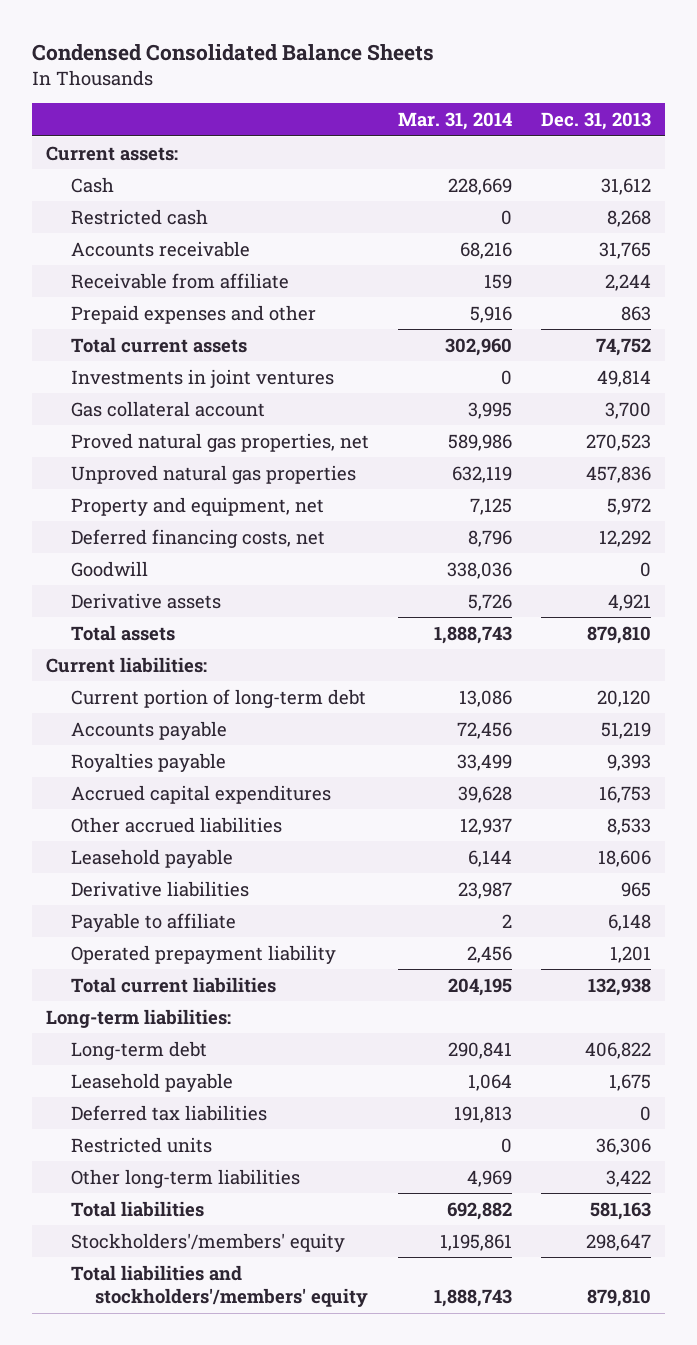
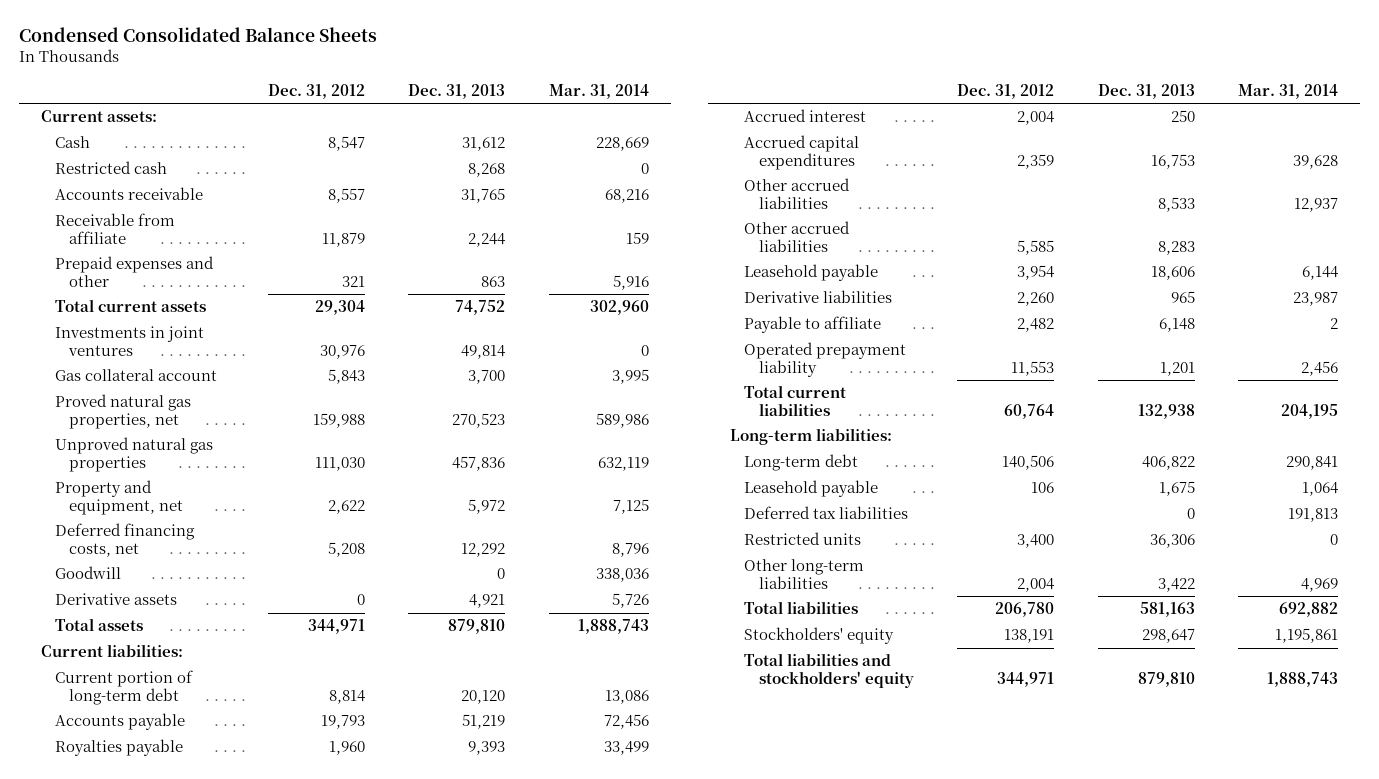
- | Mar. 31, 2014 | Dec. 31, 2013
+ | Dec. 31, 2012 | Dec. 31, 2013 | Mar. 31, 2014
+ Accrued interest | 2,004 | 250 |
+ Other accrued liabilities | 5,585 | 8,283 |
- Stockholders'/members' equity | 1,195,861 | 298,647
- Total liabilities and stockholders'/members' equity | 1,888,743 | 879,810
+ Stockholders' equity | 138,191 | 298,647 | 1,195,861
+ Total liabilities and stockholders' equity | 344,971 | 879,810 | 1,888,743

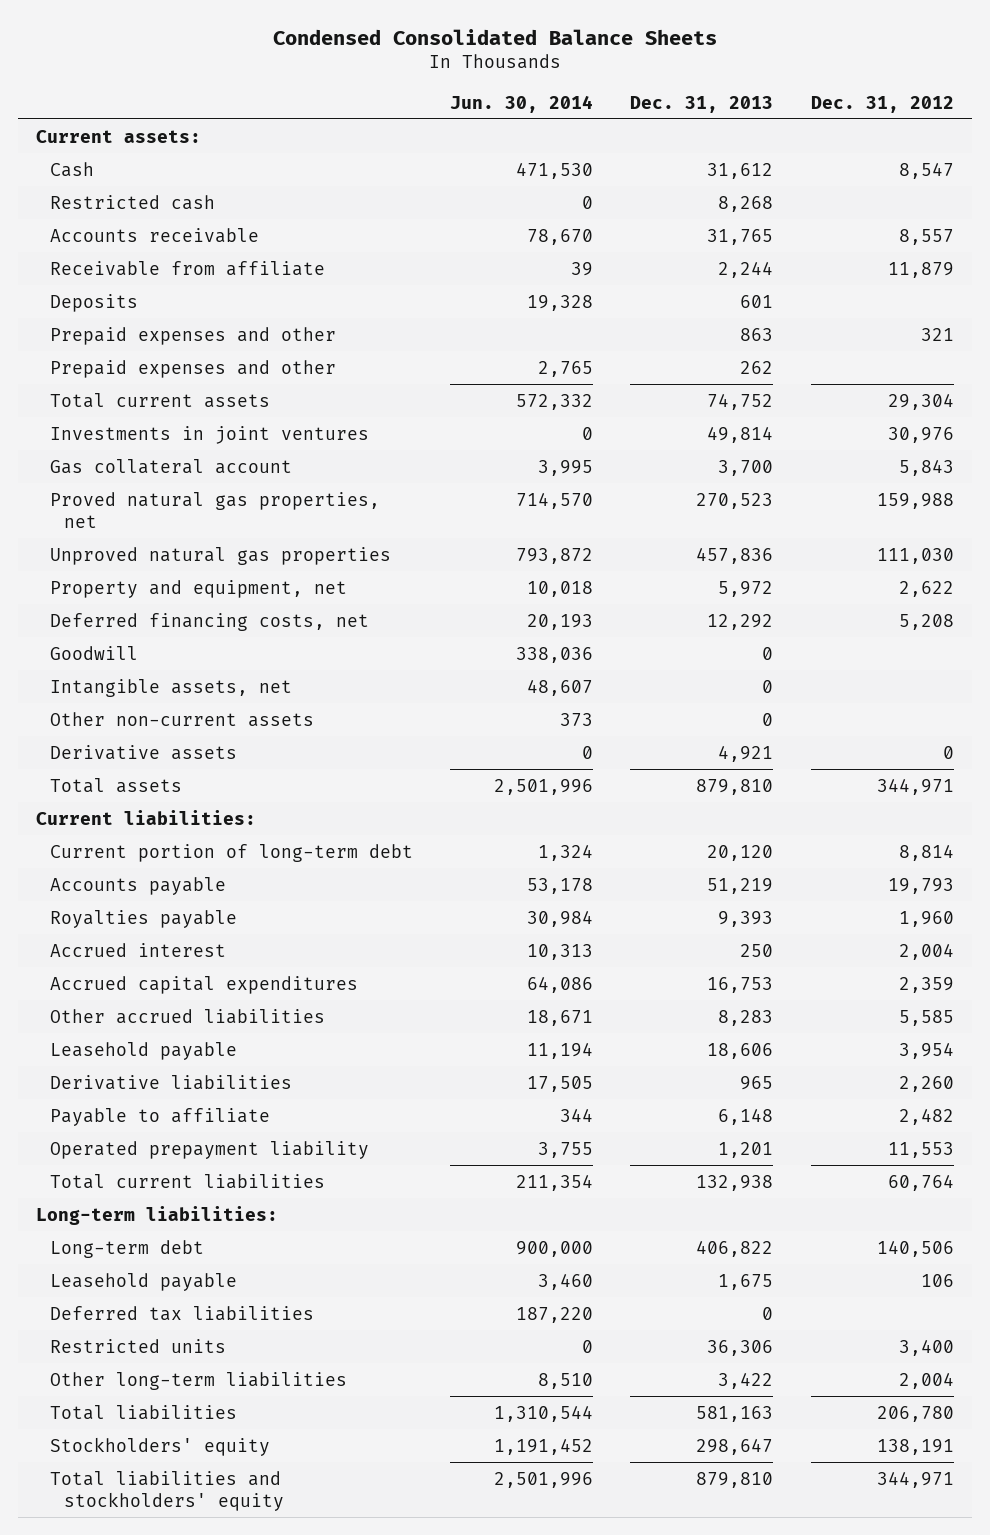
- | Dec. 31, 2012 | Dec. 31, 2013 | Mar. 31, 2014
+ | Jun. 30, 2014 | Dec. 31, 2013 | Dec. 31, 2012
+ Deposits | 19,328 | 601 |
+ Prepaid expenses and other | 2,765 | 262 |
+ Intangible assets, net | 48,607 | 0 |
+ Other non-current assets | 373 | 0 |
- Other accrued liabilities | | 8,533 | 12,937

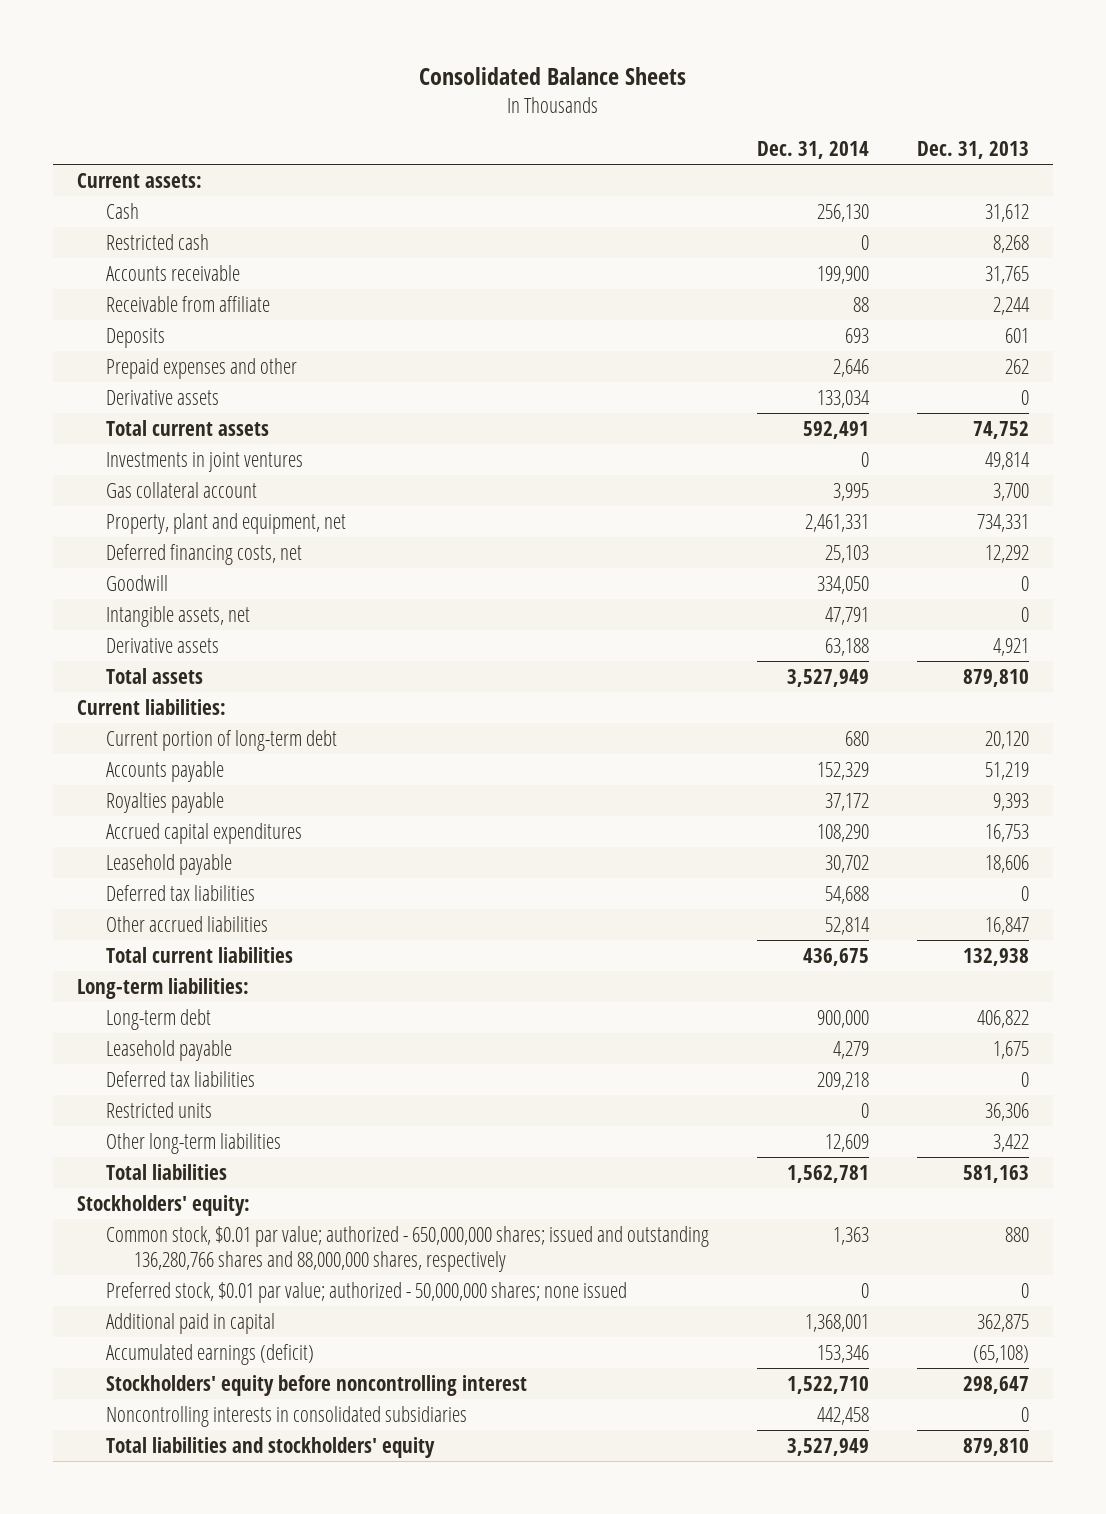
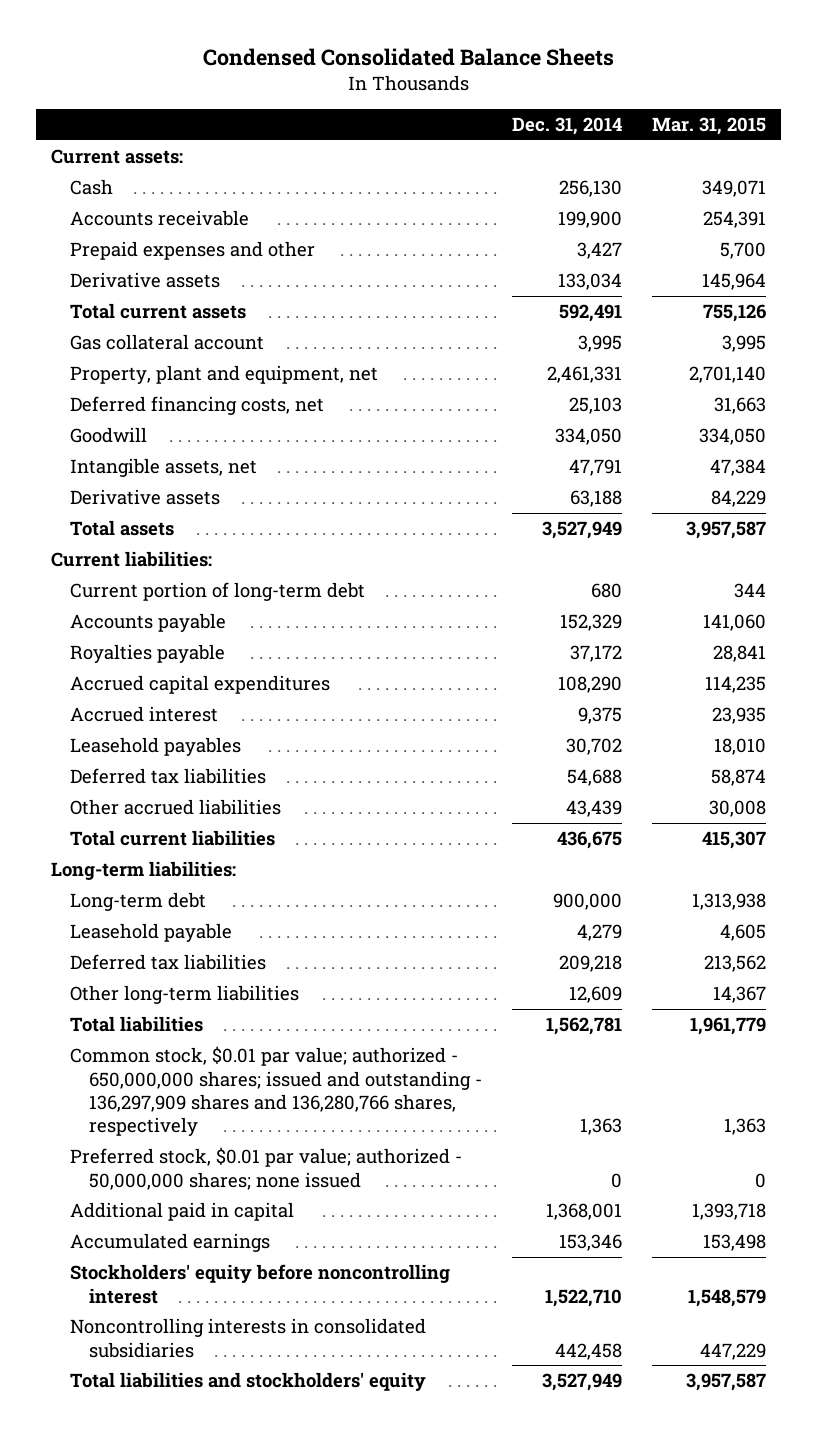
- Consolidated Balance Sheets
+ Condensed Consolidated Balance Sheets
- | Dec. 31, 2014 | Dec. 31, 2013
+ | Dec. 31, 2014 | Mar. 31, 2015
- Restricted cash | 0 | 8,268
- Receivable from affiliate | 88 | 2,244
- Deposits | 693 | 601
- Prepaid expenses and other | 2,646 | 262
+ Prepaid expenses and other | 3,427 | 5,700
- Investments in joint ventures | 0 | 49,814
- Leasehold payable | 30,702 | 18,606
+ Accrued interest | 9,375 | 23,935
+ Leasehold payables | 30,702 | 18,010
- Other accrued liabilities | 52,814 | 16,847
+ Other accrued liabilities | 43,439 | 30,008
- Restricted units | 0 | 36,306
- Stockholders' equity:
- Common stock, $0.01 par value; authorized - 650,000,000 shares; issued and outstanding 136,280,766 shares and 88,000,000 shares, respectively | 1,363 | 880
+ Common stock, $0.01 par value; authorized - 650,000,000 shares; issued and outstanding - 136,297,909 shares and 136,280,766 shares, respectively | 1,363 | 1,363
- Accumulated earnings (deficit) | 153,346 | (65,108)
+ Accumulated earnings | 153,346 | 153,498

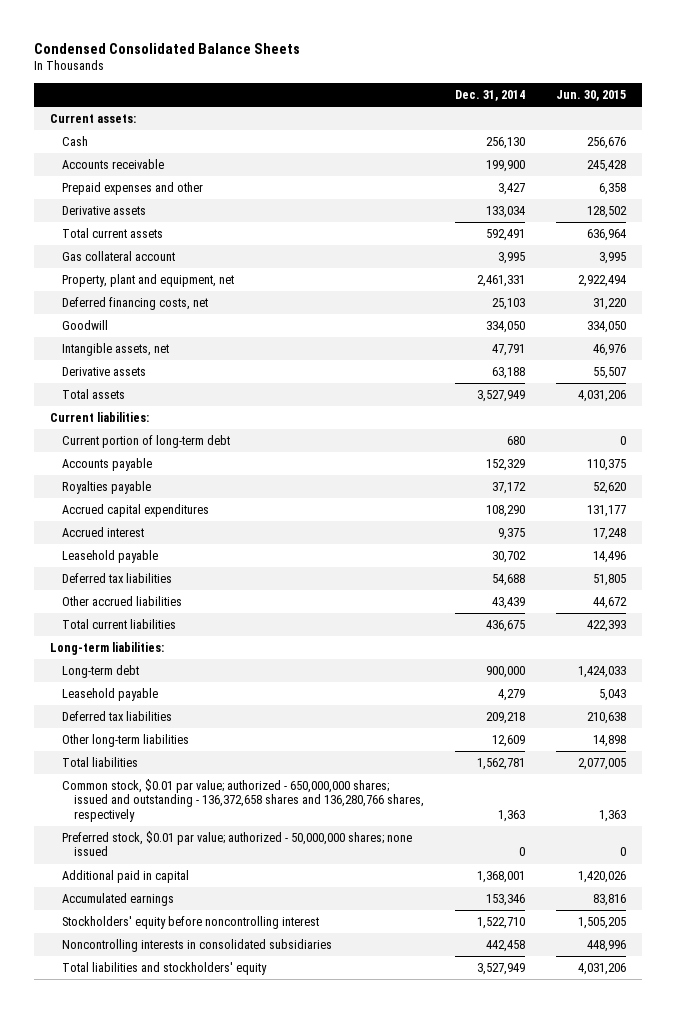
- | Dec. 31, 2014 | Mar. 31, 2015
+ | Dec. 31, 2014 | Jun. 30, 2015
- Leasehold payables | 30,702 | 18,010
+ Leasehold payable | 30,702 | 14,496
- Common stock, $0.01 par value; authorized - 650,000,000 shares; issued and outstanding - 136,297,909 shares and 136,280,766 shares, respectively | 1,363 | 1,363
+ Common stock, $0.01 par value; authorized - 650,000,000 shares; issued and outstanding - 136,372,658 shares and 136,280,766 shares, respectively | 1,363 | 1,363

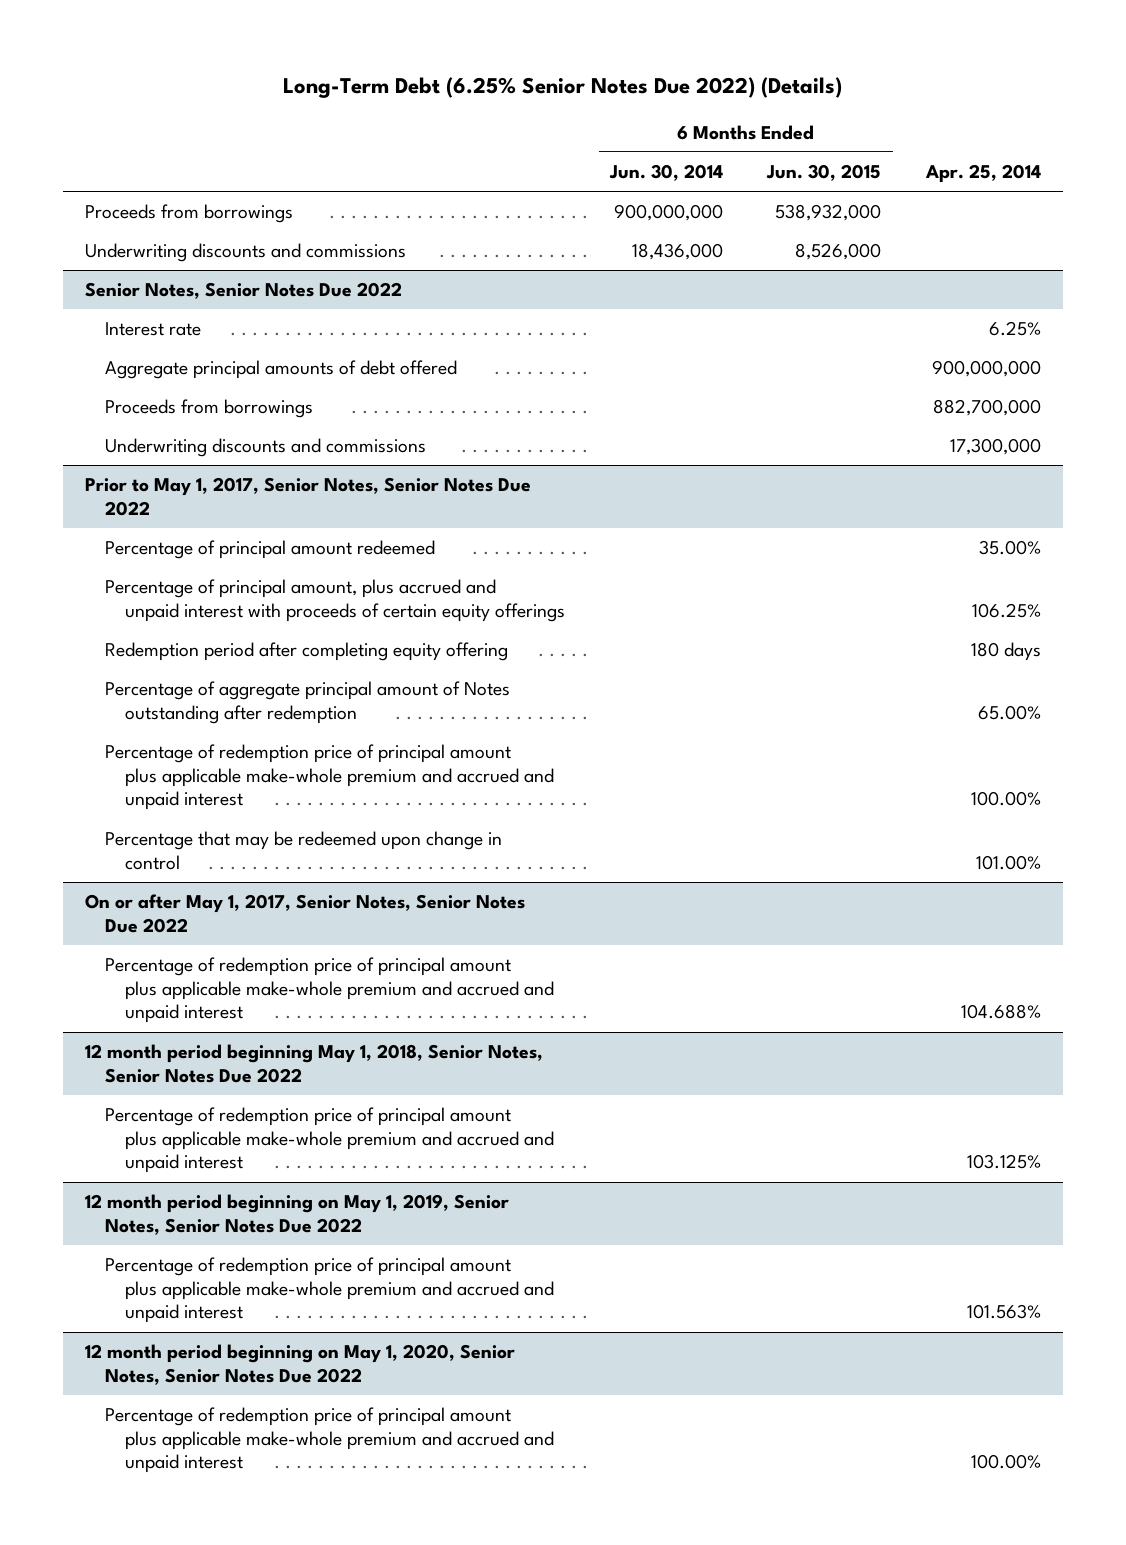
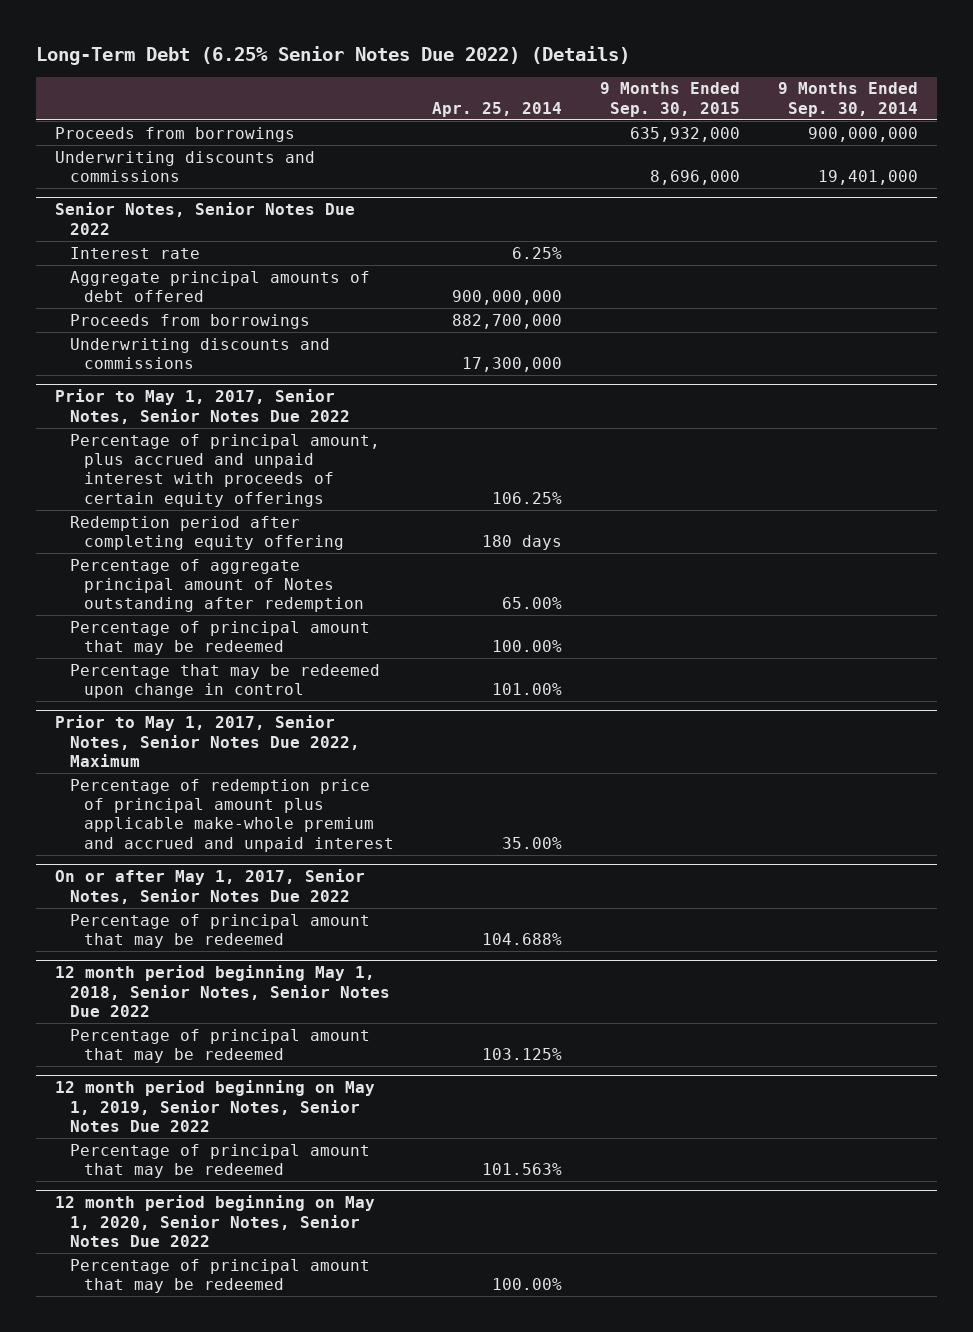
- | 6 Months Ended Jun. 30, 2014 | 6 Months Ended Jun. 30, 2015 | Apr. 25, 2014
+ | Apr. 25, 2014 | 9 Months Ended Sep. 30, 2015 | 9 Months Ended Sep. 30, 2014
@ Prior to May 1, 2017, Senior Notes, Senior Notes Due 2022
- Percentage of principal amount redeemed | | | 35.00%
- Percentage of redemption price of principal amount plus applicable make-whole premium and accrued and unpaid interest | | | 100.00%
+ Percentage of principal amount that may be redeemed | 100.00% | |
+ Prior to May 1, 2017, Senior Notes, Senior Notes Due 2022, Maximum
+ Percentage of redemption price of principal amount plus applicable make-whole premium and accrued and unpaid interest | 35.00% | |
@ On or after May 1, 2017, Senior Notes, Senior Notes Due 2022
- Percentage of redemption price of principal amount plus applicable make-whole premium and accrued and unpaid interest | | | 104.688%
+ Percentage of principal amount that may be redeemed | 104.688% | |
@ 12 month period beginning May 1, 2018, Senior Notes, Senior Notes Due 2022
- Percentage of redemption price of principal amount plus applicable make-whole premium and accrued and unpaid interest | | | 103.125%
+ Percentage of principal amount that may be redeemed | 103.125% | |
@ 12 month period beginning on May 1, 2019, Senior Notes, Senior Notes Due 2022
- Percentage of redemption price of principal amount plus applicable make-whole premium and accrued and unpaid interest | | | 101.563%
+ Percentage of principal amount that may be redeemed | 101.563% | |
@ 12 month period beginning on May 1, 2020, Senior Notes, Senior Notes Due 2022
- Percentage of redemption price of principal amount plus applicable make-whole premium and accrued and unpaid interest | | | 100.00%
+ Percentage of principal amount that may be redeemed | 100.00% | |

